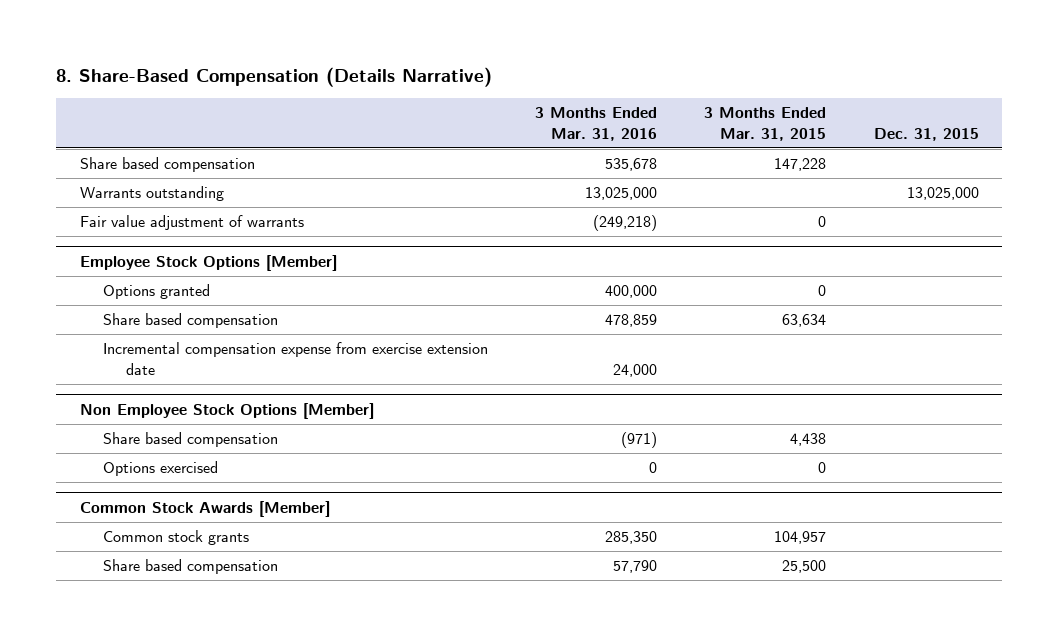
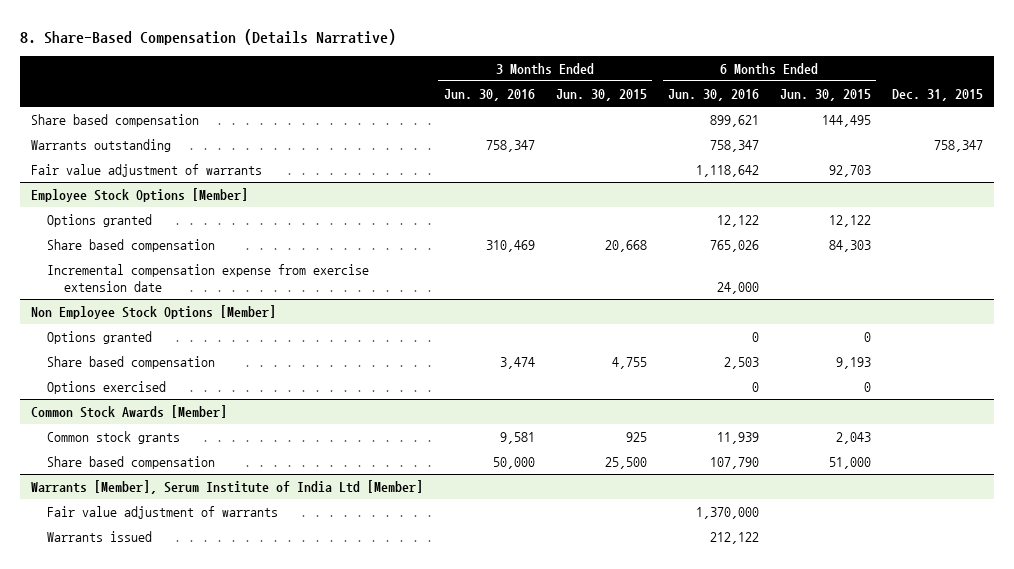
- | 3 Months Ended Mar. 31, 2016 | 3 Months Ended Mar. 31, 2015 | Dec. 31, 2015
+ | 3 Months Ended Jun. 30, 2016 | 3 Months Ended Jun. 30, 2015 | 6 Months Ended Jun. 30, 2016 | 6 Months Ended Jun. 30, 2015 | Dec. 31, 2015
- Warrants outstanding | 13,025,000 | | 13,025,000
+ Warrants outstanding | 758,347 | | 758,347 | | 758,347
@ Non Employee Stock Options [Member]
+ Options granted | | | 0 | 0 |
+ Warrants [Member], Serum Institute of India Ltd [Member]
+ Fair value adjustment of warrants | | | 1,370,000 | |
+ Warrants issued | | | 212,122 | |

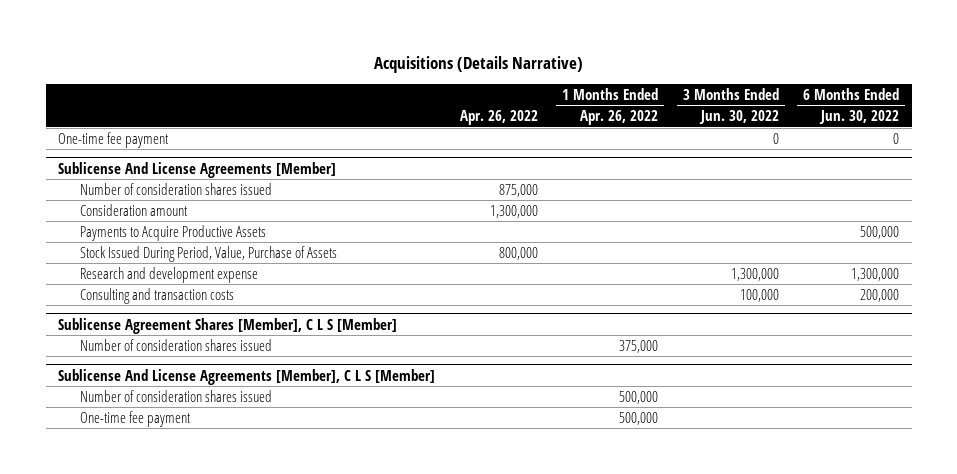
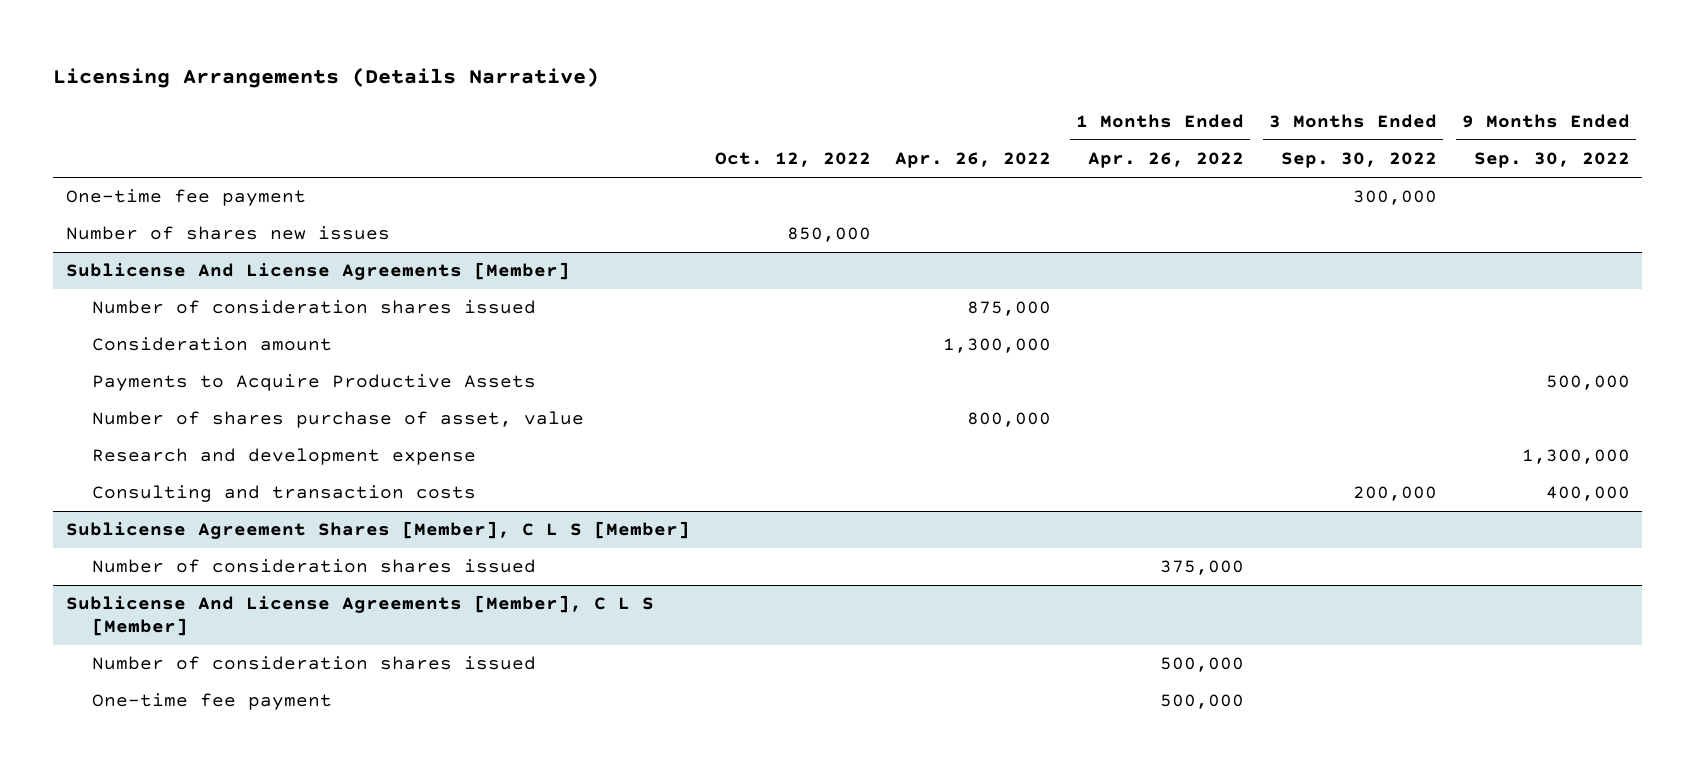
- Acquisitions (Details Narrative)
+ Licensing Arrangements (Details Narrative)
- | Apr. 26, 2022 | 1 Months Ended Apr. 26, 2022 | 3 Months Ended Jun. 30, 2022 | 6 Months Ended Jun. 30, 2022
+ | Oct. 12, 2022 | Apr. 26, 2022 | 1 Months Ended Apr. 26, 2022 | 3 Months Ended Sep. 30, 2022 | 9 Months Ended Sep. 30, 2022
+ Number of shares new issues | 850,000 | | | |
@ Sublicense And License Agreements [Member]
- Stock Issued During Period, Value, Purchase of Assets | 800,000 | | |
+ Number of shares purchase of asset, value | | 800,000 | | |

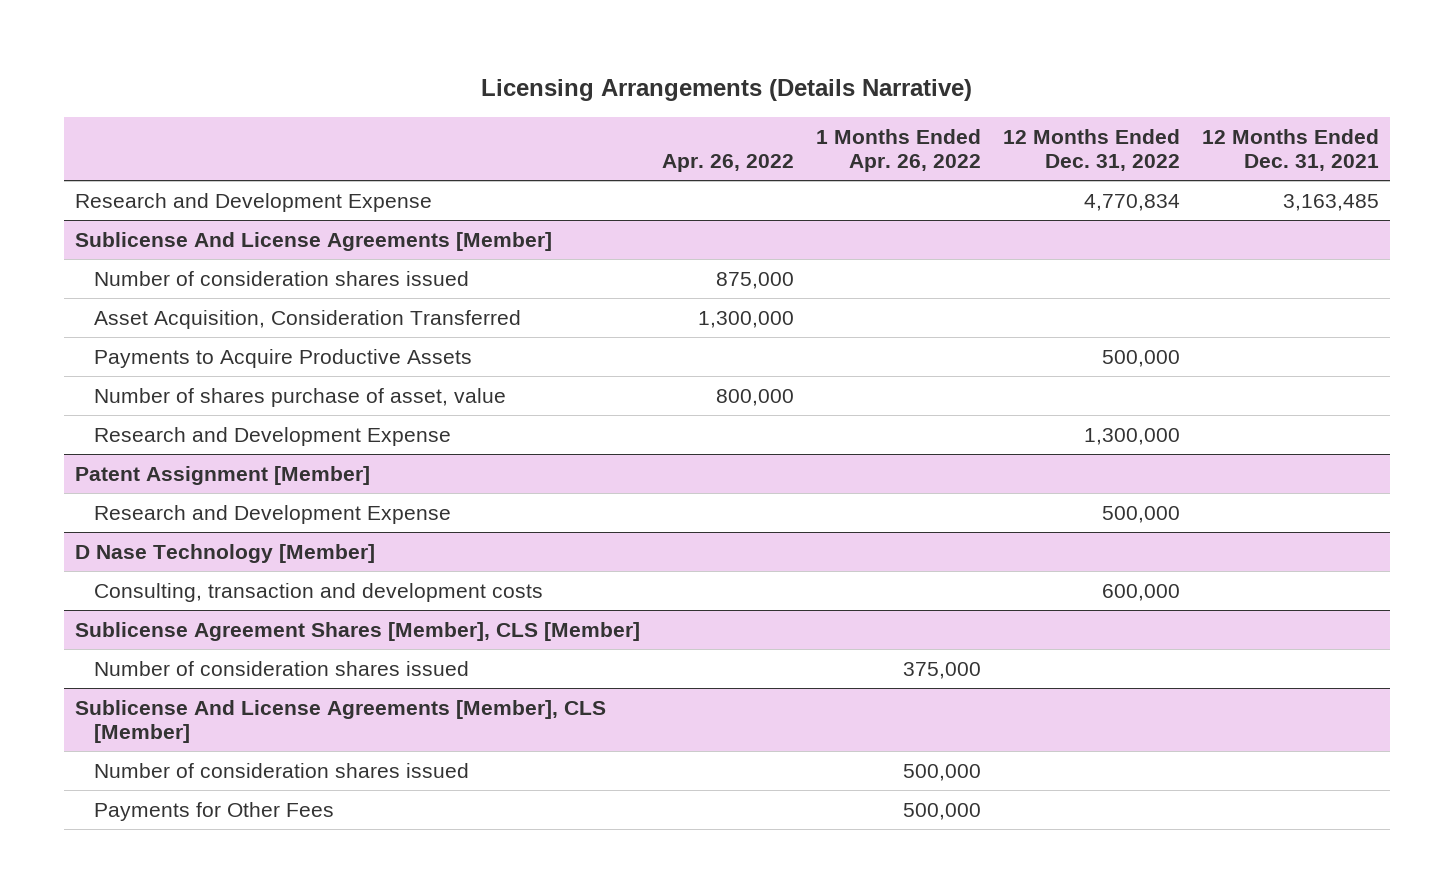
- | Oct. 12, 2022 | Apr. 26, 2022 | 1 Months Ended Apr. 26, 2022 | 3 Months Ended Sep. 30, 2022 | 9 Months Ended Sep. 30, 2022
+ | Apr. 26, 2022 | 1 Months Ended Apr. 26, 2022 | 12 Months Ended Dec. 31, 2022 | 12 Months Ended Dec. 31, 2021
- One-time fee payment | | | | 300,000 |
- Number of shares new issues | 850,000 | | | |
+ Research and Development Expense | | | 4,770,834 | 3,163,485
@ Sublicense And License Agreements [Member]
- Consideration amount | | 1,300,000 | | |
+ Asset Acquisition, Consideration Transferred | 1,300,000 | | |
- Research and development expense | | | | | 1,300,000
- Consulting and transaction costs | | | | 200,000 | 400,000
- Sublicense Agreement Shares [Member], C L S [Member]
@ Sublicense And License Agreements [Member]
+ Research and Development Expense | | | 1,300,000 |
+ Patent Assignment [Member]
+ Research and Development Expense | | | 500,000 |
+ D Nase Technology [Member]
+ Consulting, transaction and development costs | | | 600,000 |
+ Sublicense Agreement Shares [Member], CLS [Member]
- Sublicense And License Agreements [Member], C L S [Member]
+ Sublicense And License Agreements [Member], CLS [Member]
- One-time fee payment | | | 500,000 | |
+ Payments for Other Fees | | 500,000 | |

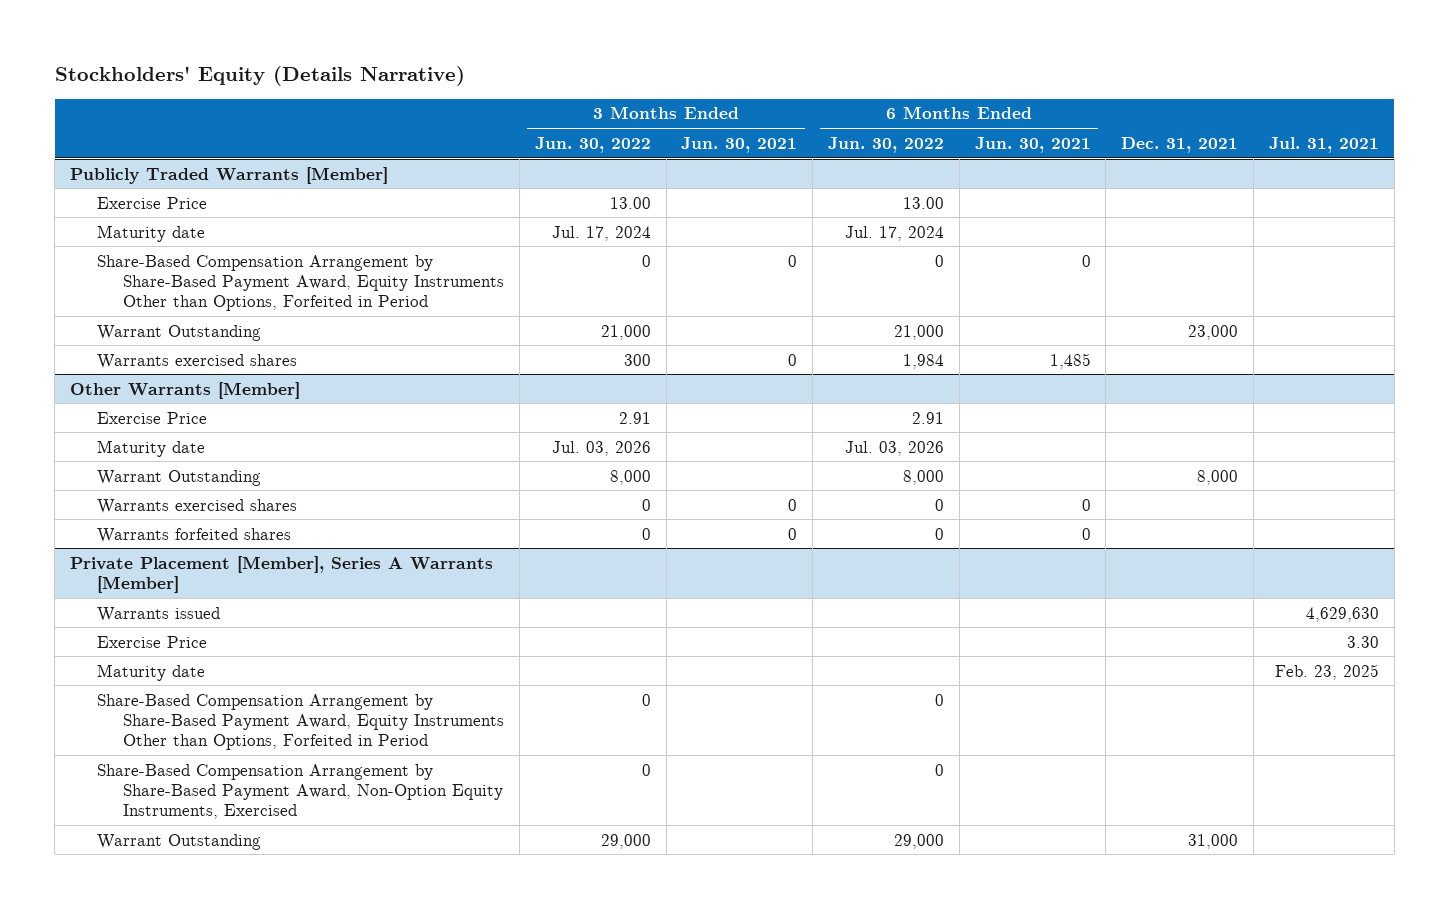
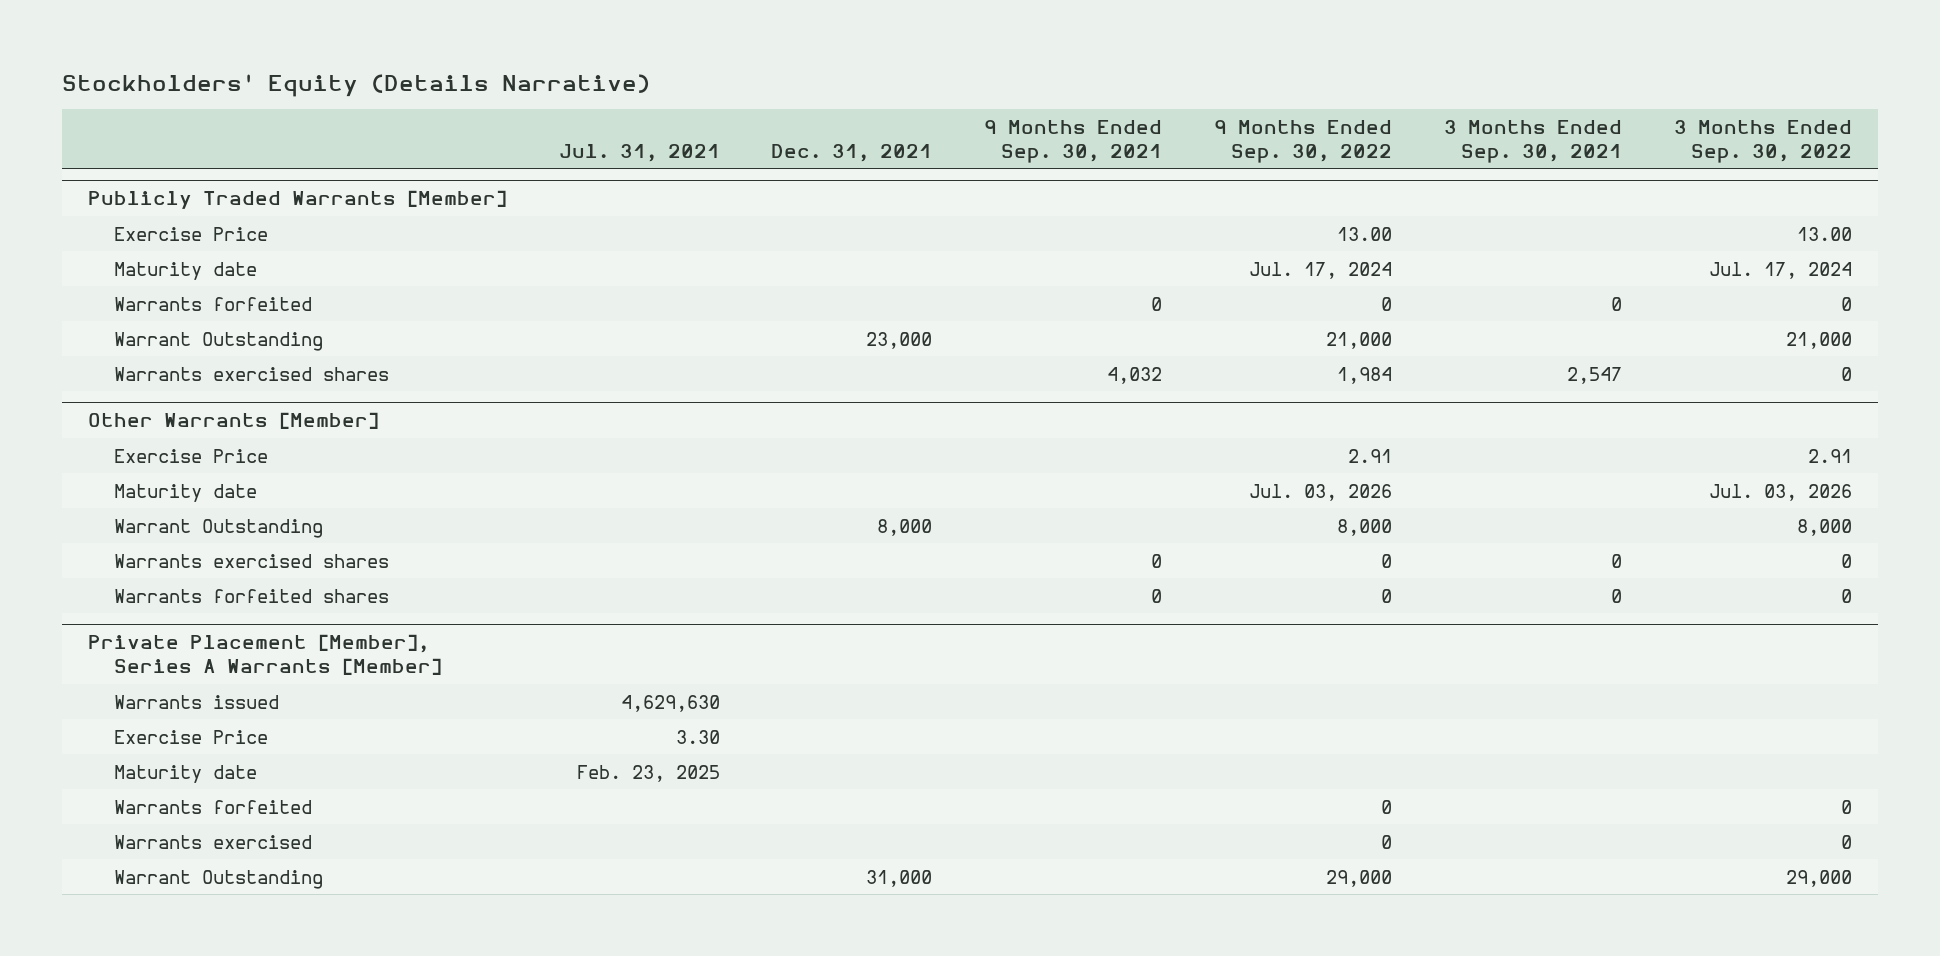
- | 3 Months Ended Jun. 30, 2022 | 3 Months Ended Jun. 30, 2021 | 6 Months Ended Jun. 30, 2022 | 6 Months Ended Jun. 30, 2021 | Dec. 31, 2021 | Jul. 31, 2021
+ | Jul. 31, 2021 | Dec. 31, 2021 | 9 Months Ended Sep. 30, 2021 | 9 Months Ended Sep. 30, 2022 | 3 Months Ended Sep. 30, 2021 | 3 Months Ended Sep. 30, 2022
@ Publicly Traded Warrants [Member]
- Share-Based Compensation Arrangement by Share-Based Payment Award, Equity Instruments Other than Options, Forfeited in Period | 0 | 0 | 0 | 0 | |
+ Warrants forfeited | | | 0 | 0 | 0 | 0
@ Private Placement [Member], Series A Warrants [Member]
- Share-Based Compensation Arrangement by Share-Based Payment Award, Equity Instruments Other than Options, Forfeited in Period | 0 | | 0 | | |
- Share-Based Compensation Arrangement by Share-Based Payment Award, Non-Option Equity Instruments, Exercised | 0 | | 0 | | |
+ Warrants forfeited | | | | 0 | | 0
+ Warrants exercised | | | | 0 | | 0

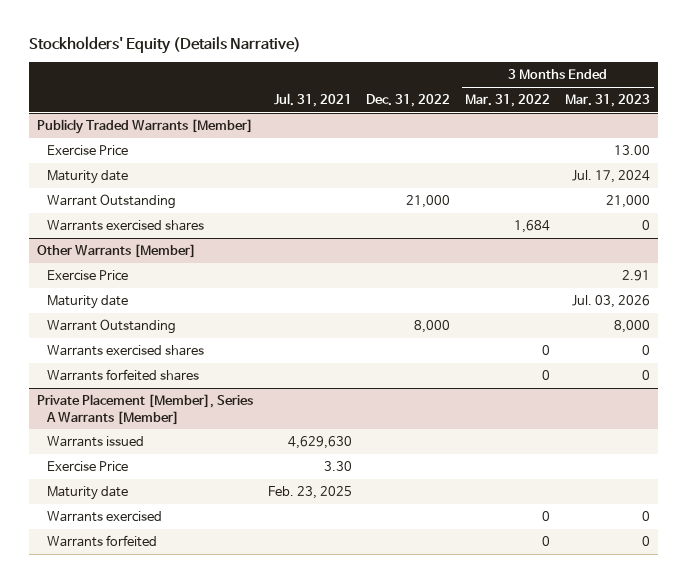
- | Jul. 31, 2021 | Dec. 31, 2021 | 9 Months Ended Sep. 30, 2021 | 9 Months Ended Sep. 30, 2022 | 3 Months Ended Sep. 30, 2021 | 3 Months Ended Sep. 30, 2022
+ | Jul. 31, 2021 | Dec. 31, 2022 | 3 Months Ended Mar. 31, 2022 | 3 Months Ended Mar. 31, 2023
@ Publicly Traded Warrants [Member]
- Warrants forfeited | | | 0 | 0 | 0 | 0
@ Private Placement [Member], Series A Warrants [Member]
- Warrant Outstanding | | 31,000 | | 29,000 | | 29,000
moved down: Warrants forfeited | | | 0 | 0

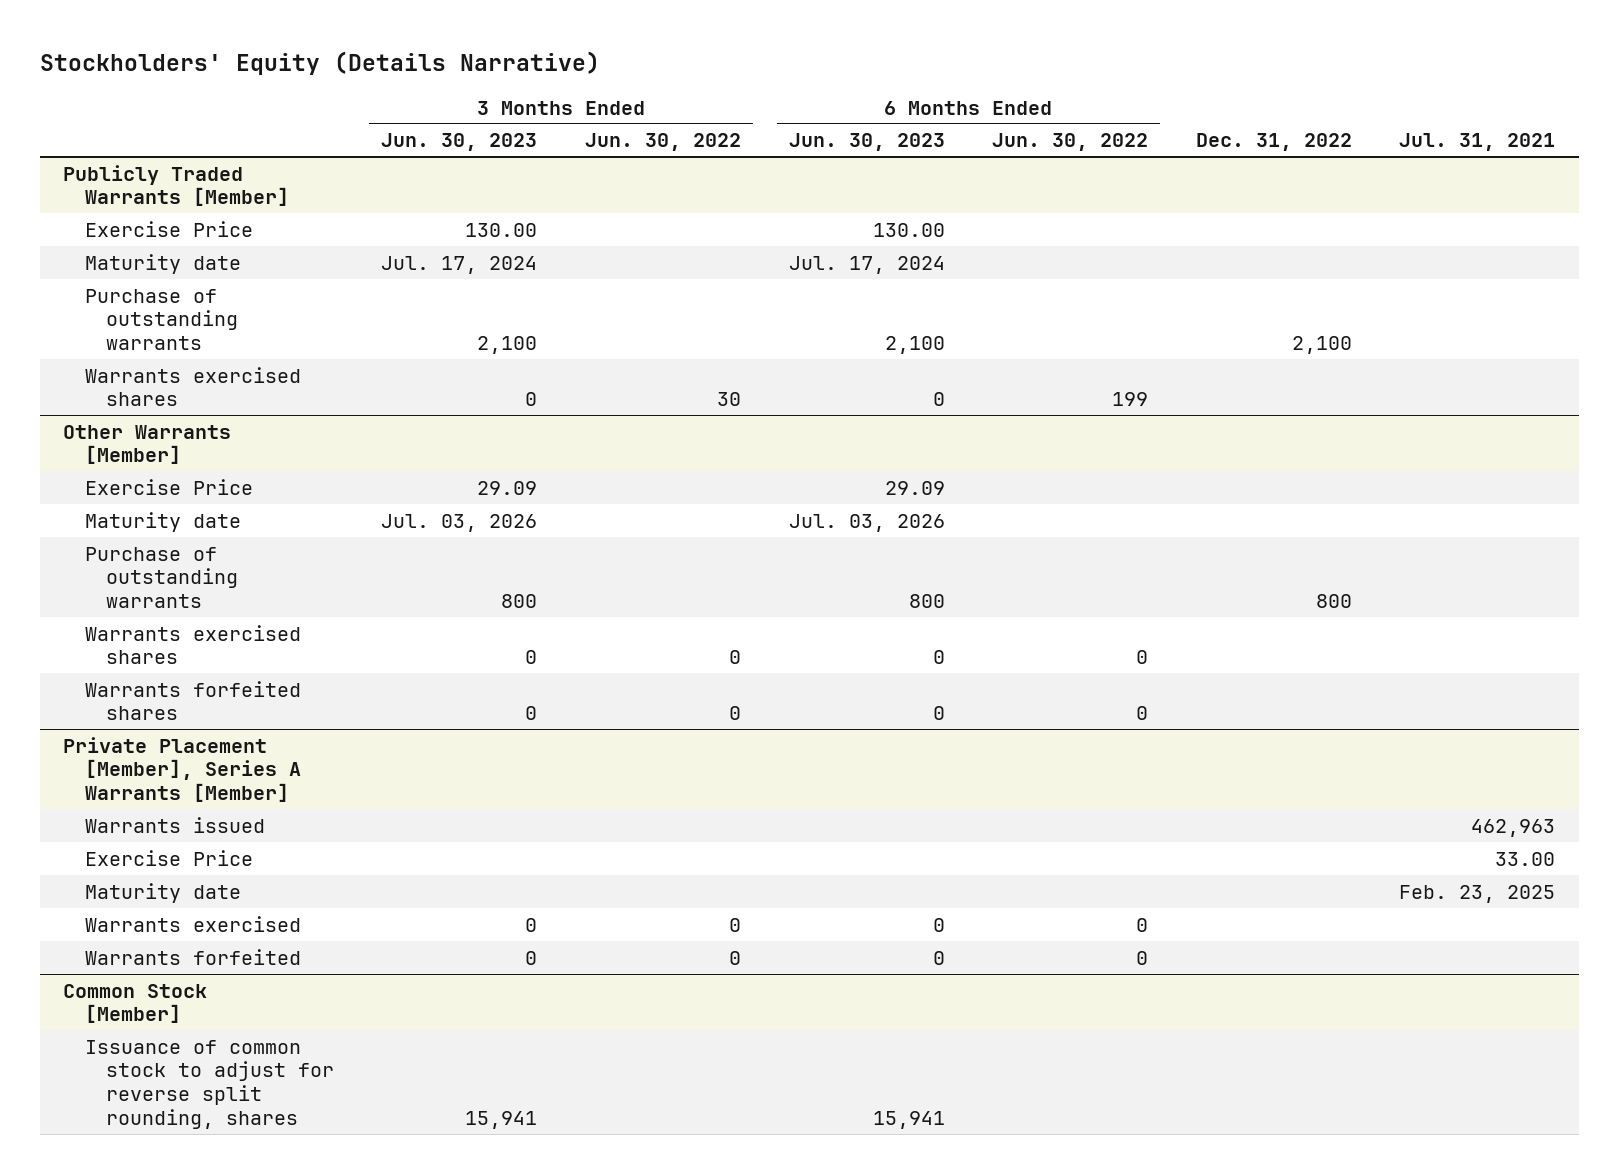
- | Jul. 31, 2021 | Dec. 31, 2022 | 3 Months Ended Mar. 31, 2022 | 3 Months Ended Mar. 31, 2023
+ | 3 Months Ended Jun. 30, 2023 | 3 Months Ended Jun. 30, 2022 | 6 Months Ended Jun. 30, 2023 | 6 Months Ended Jun. 30, 2022 | Dec. 31, 2022 | Jul. 31, 2021
@ Publicly Traded Warrants [Member]
- Warrant Outstanding | | 21,000 | | 21,000
+ Purchase of outstanding warrants | 2,100 | | 2,100 | | 2,100 |
@ Other Warrants [Member]
- Warrant Outstanding | | 8,000 | | 8,000
+ Purchase of outstanding warrants | 800 | | 800 | | 800 |
@ Private Placement [Member], Series A Warrants [Member]
- Warrants issued | 4,629,630 | | |
- Exercise Price | 3.30 | | |
+ Warrants issued | | | | | | 462,963
+ Exercise Price | | | | | | 33.00
+ Common Stock [Member]
+ Issuance of common stock to adjust for reverse split rounding, shares | 15,941 | | 15,941 | | |

